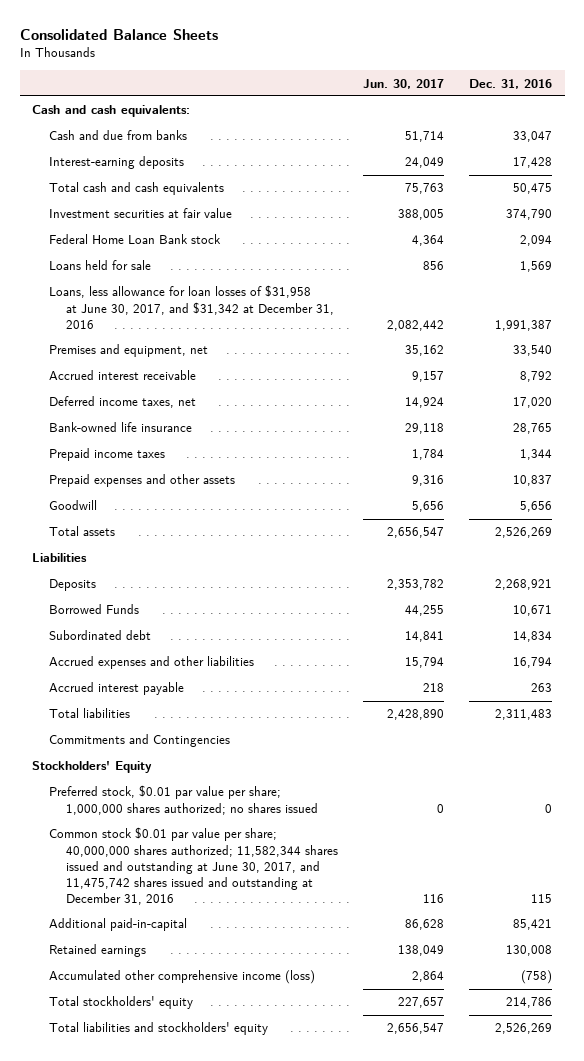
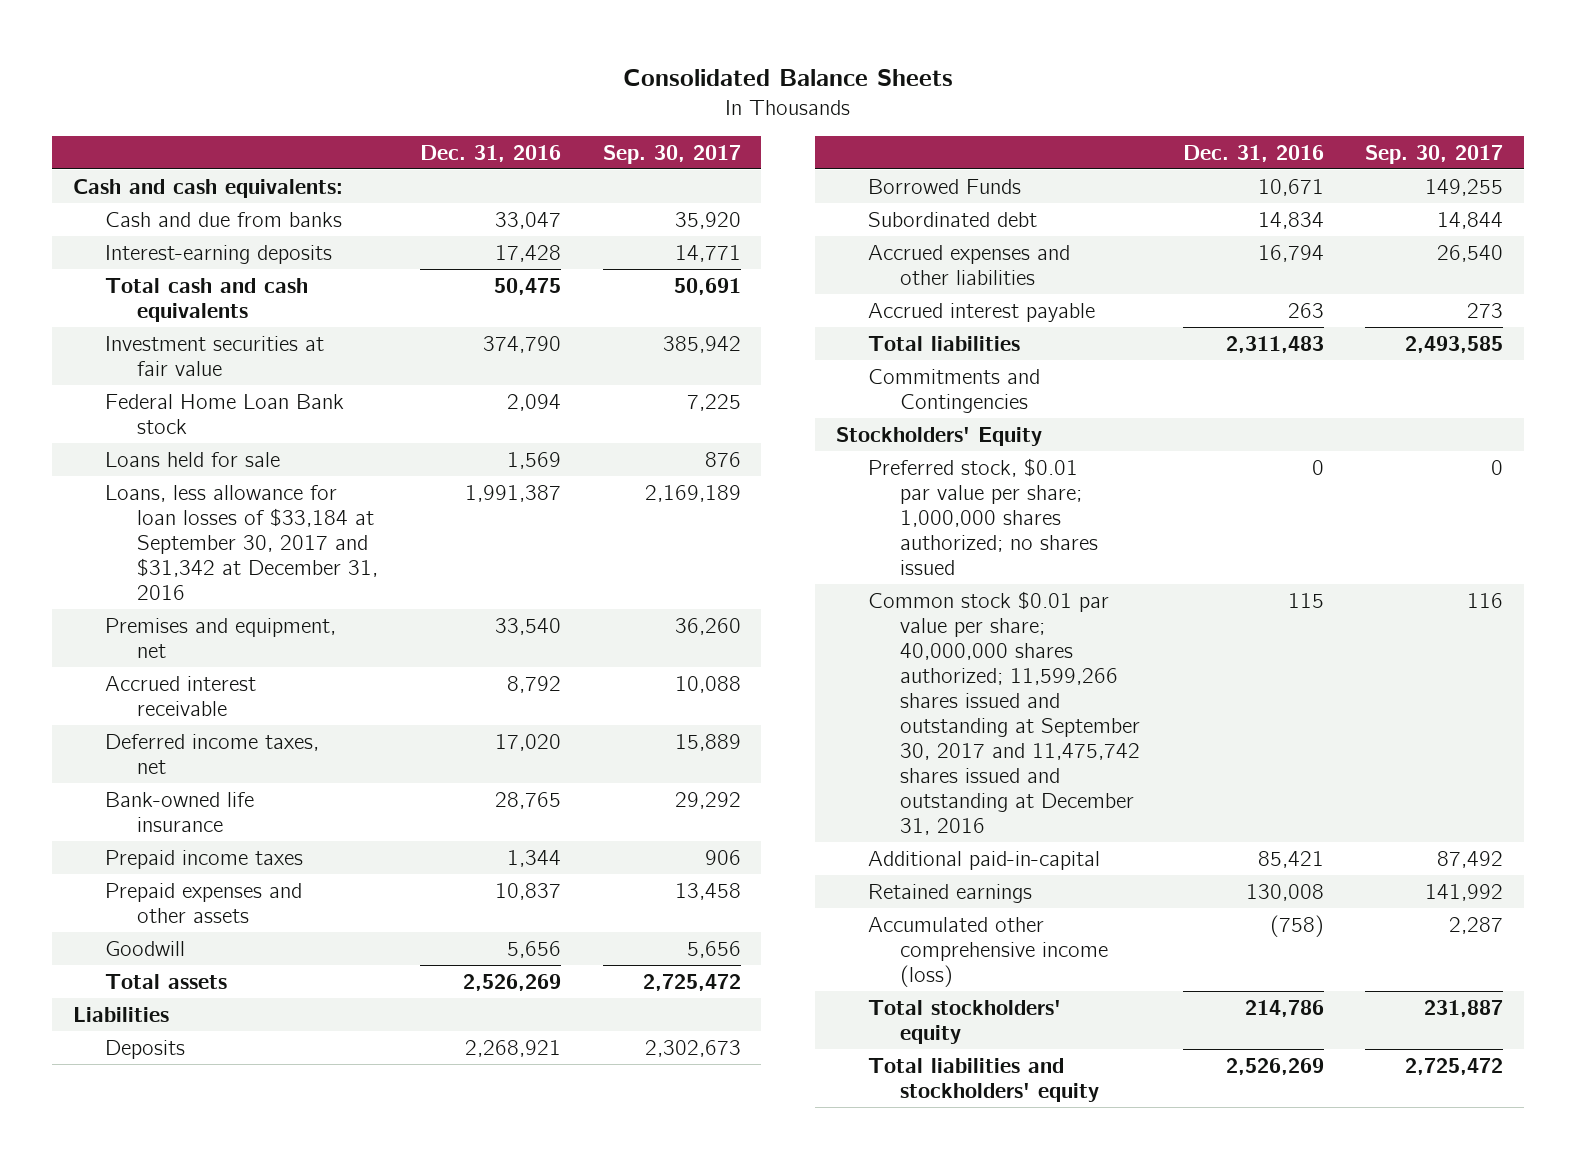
- | Jun. 30, 2017 | Dec. 31, 2016
+ | Dec. 31, 2016 | Sep. 30, 2017
- Loans, less allowance for loan losses of $31,958 at June 30, 2017, and $31,342 at December 31, 2016 | 2,082,442 | 1,991,387
+ Loans, less allowance for loan losses of $33,184 at September 30, 2017 and $31,342 at December 31, 2016 | 1,991,387 | 2,169,189
- Common stock $0.01 par value per share; 40,000,000 shares authorized; 11,582,344 shares issued and outstanding at June 30, 2017, and 11,475,742 shares issued and outstanding at December 31, 2016 | 116 | 115
+ Common stock $0.01 par value per share; 40,000,000 shares authorized; 11,599,266 shares issued and outstanding at September 30, 2017 and 11,475,742 shares issued and outstanding at December 31, 2016 | 115 | 116

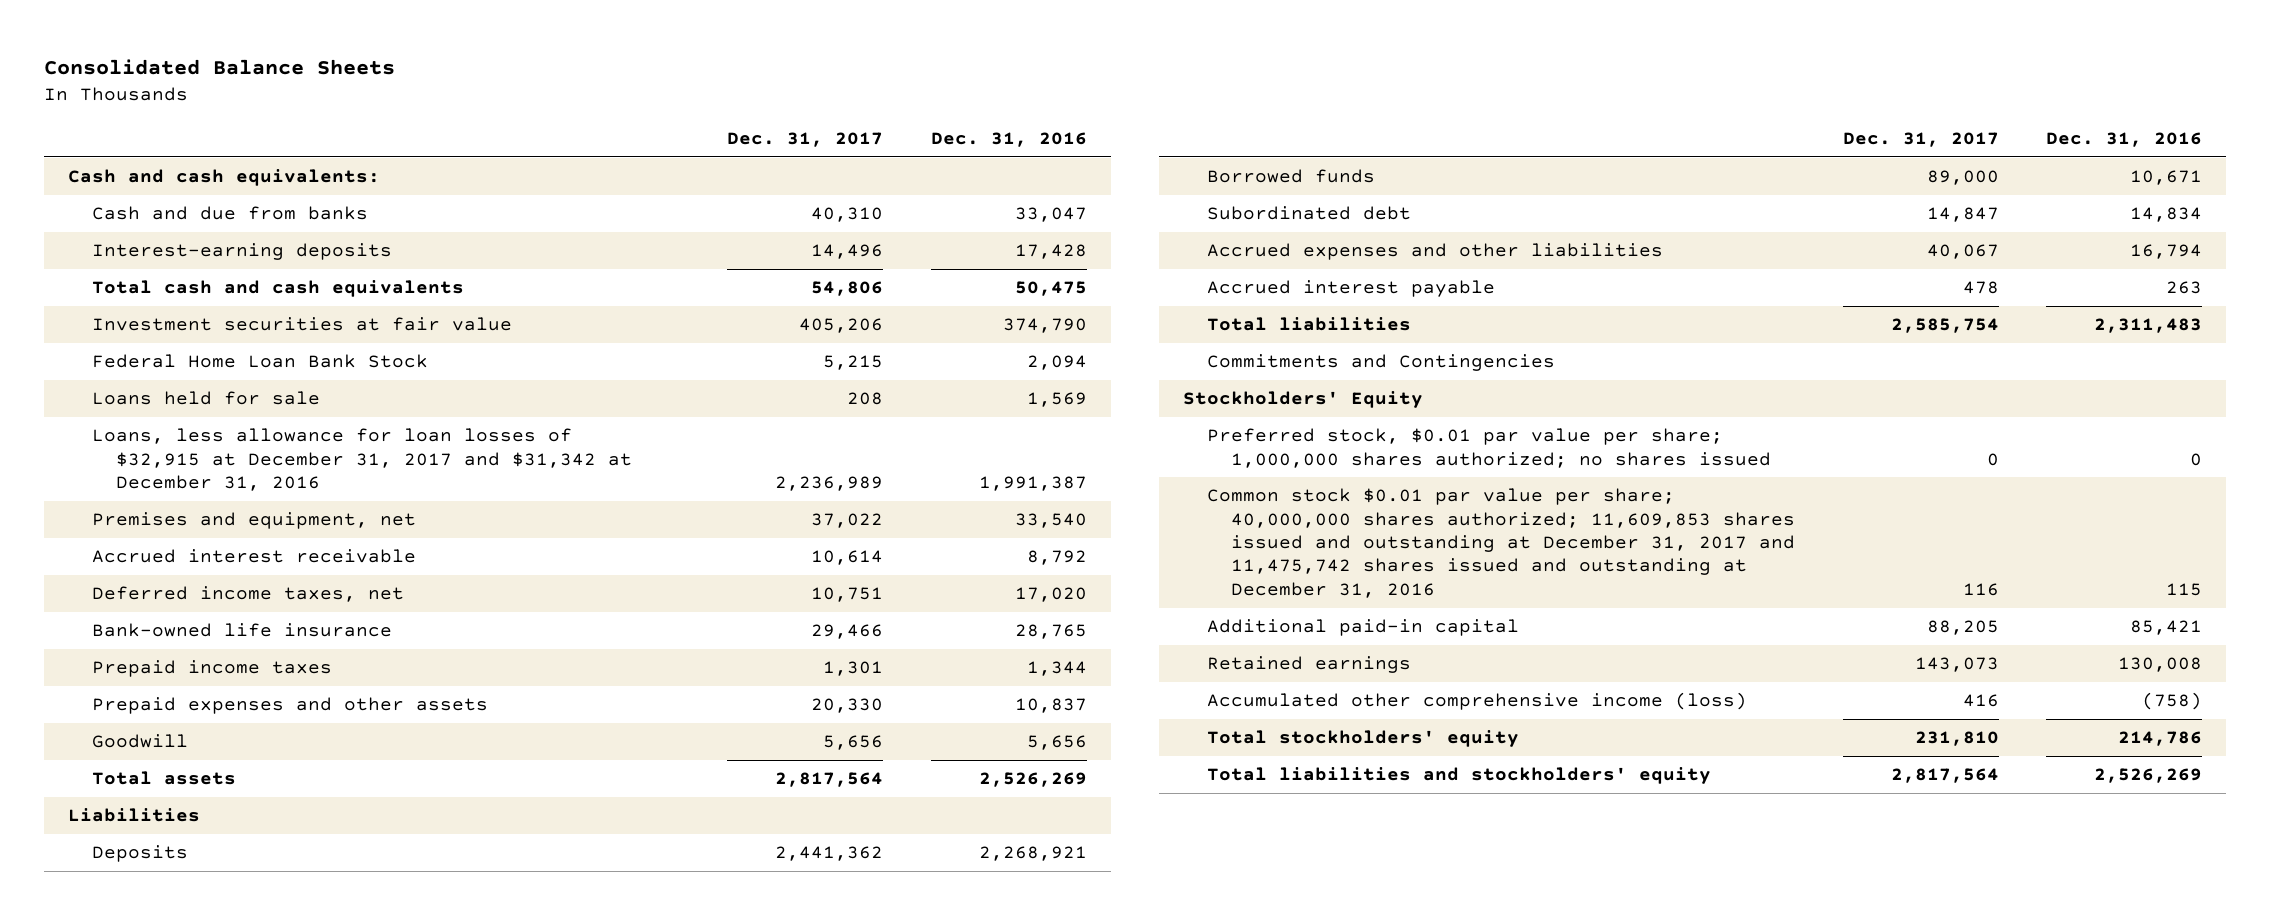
- | Dec. 31, 2016 | Sep. 30, 2017
+ | Dec. 31, 2017 | Dec. 31, 2016
- Federal Home Loan Bank stock | 2,094 | 7,225
+ Federal Home Loan Bank Stock | 5,215 | 2,094
- Loans, less allowance for loan losses of $33,184 at September 30, 2017 and $31,342 at December 31, 2016 | 1,991,387 | 2,169,189
+ Loans, less allowance for loan losses of $32,915 at December 31, 2017 and $31,342 at December 31, 2016 | 2,236,989 | 1,991,387
- Borrowed Funds | 10,671 | 149,255
+ Borrowed funds | 89,000 | 10,671
- Common stock $0.01 par value per share; 40,000,000 shares authorized; 11,599,266 shares issued and outstanding at September 30, 2017 and 11,475,742 shares issued and outstanding at December 31, 2016 | 115 | 116
- Additional paid-in-capital | 85,421 | 87,492
+ Common stock $0.01 par value per share; 40,000,000 shares authorized; 11,609,853 shares issued and outstanding at December 31, 2017 and 11,475,742 shares issued and outstanding at December 31, 2016 | 116 | 115
+ Additional paid-in capital | 88,205 | 85,421

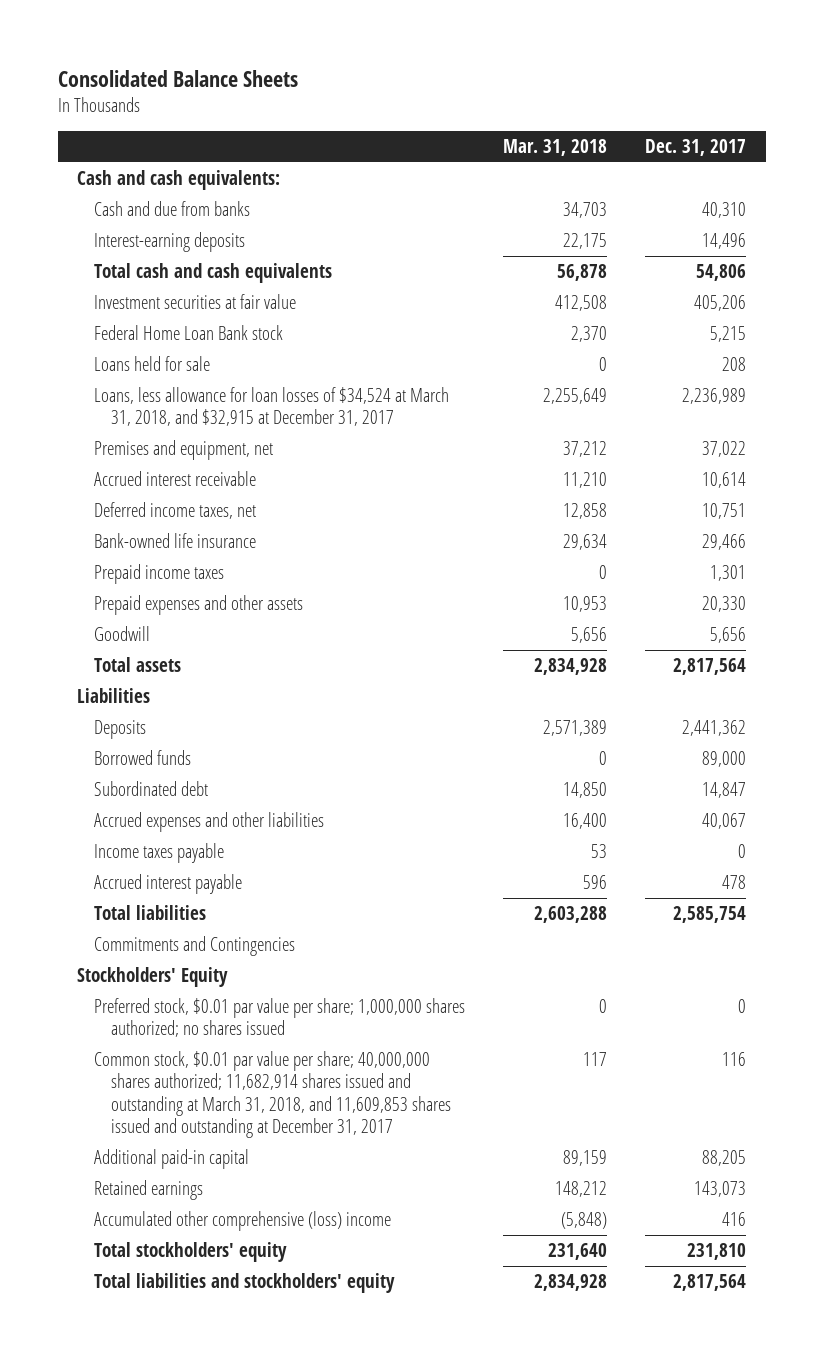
- | Dec. 31, 2017 | Dec. 31, 2016
+ | Mar. 31, 2018 | Dec. 31, 2017
- Federal Home Loan Bank Stock | 5,215 | 2,094
+ Federal Home Loan Bank stock | 2,370 | 5,215
- Loans, less allowance for loan losses of $32,915 at December 31, 2017 and $31,342 at December 31, 2016 | 2,236,989 | 1,991,387
+ Loans, less allowance for loan losses of $34,524 at March 31, 2018, and $32,915 at December 31, 2017 | 2,255,649 | 2,236,989
+ Income taxes payable | 53 | 0
- Common stock $0.01 par value per share; 40,000,000 shares authorized; 11,609,853 shares issued and outstanding at December 31, 2017 and 11,475,742 shares issued and outstanding at December 31, 2016 | 116 | 115
+ Common stock, $0.01 par value per share; 40,000,000 shares authorized; 11,682,914 shares issued and outstanding at March 31, 2018, and 11,609,853 shares issued and outstanding at December 31, 2017 | 117 | 116
- Accumulated other comprehensive income (loss) | 416 | (758)
+ Accumulated other comprehensive (loss) income | (5,848) | 416

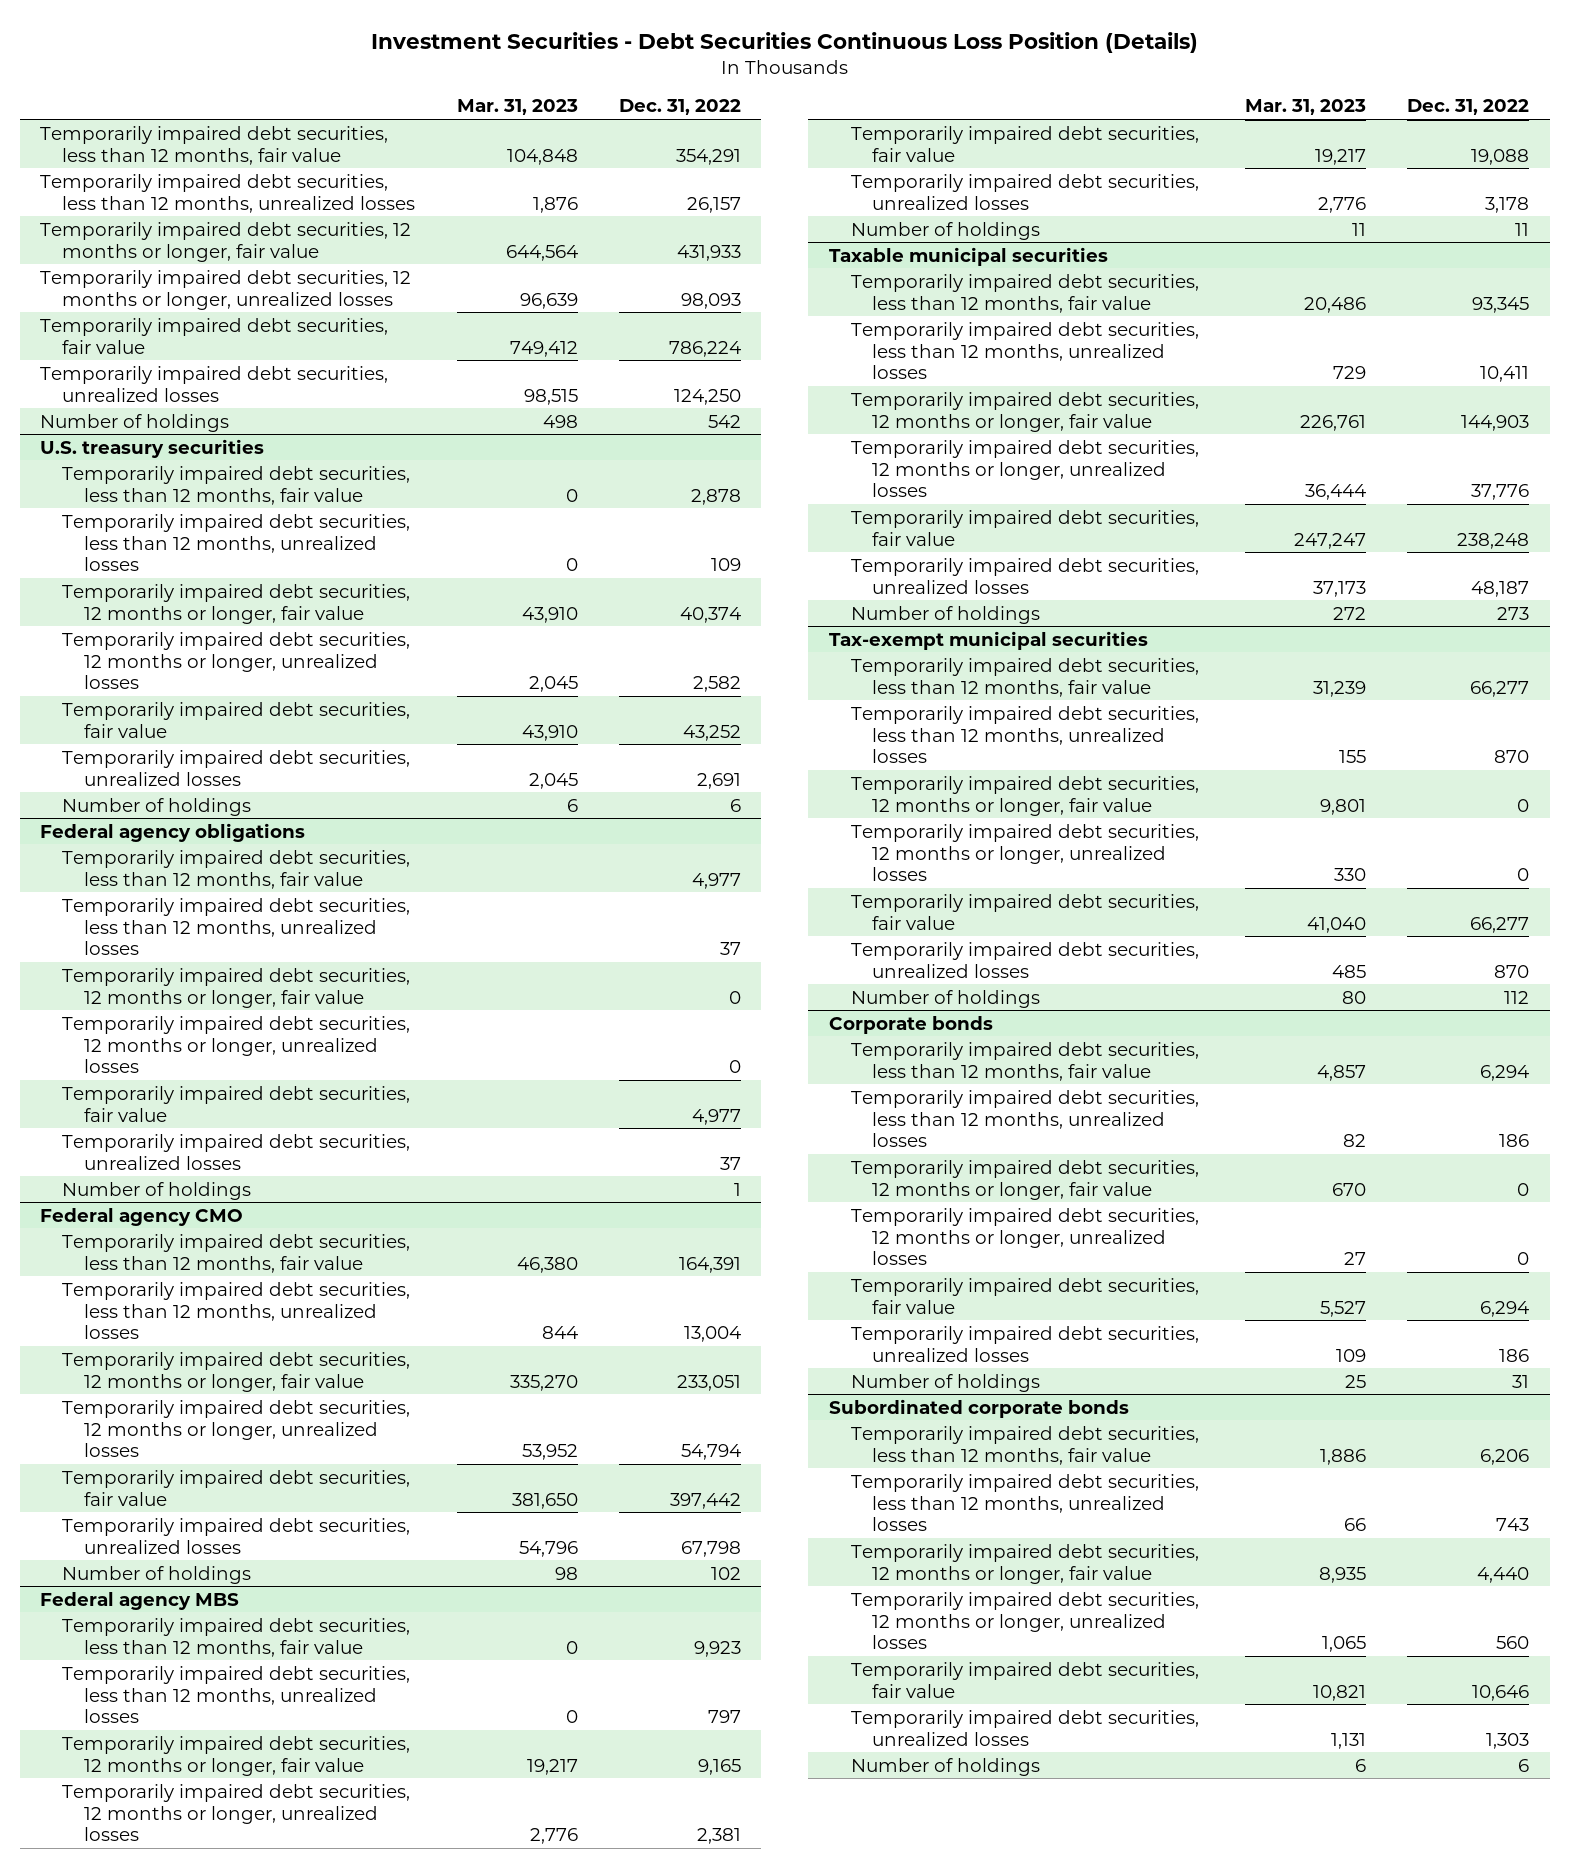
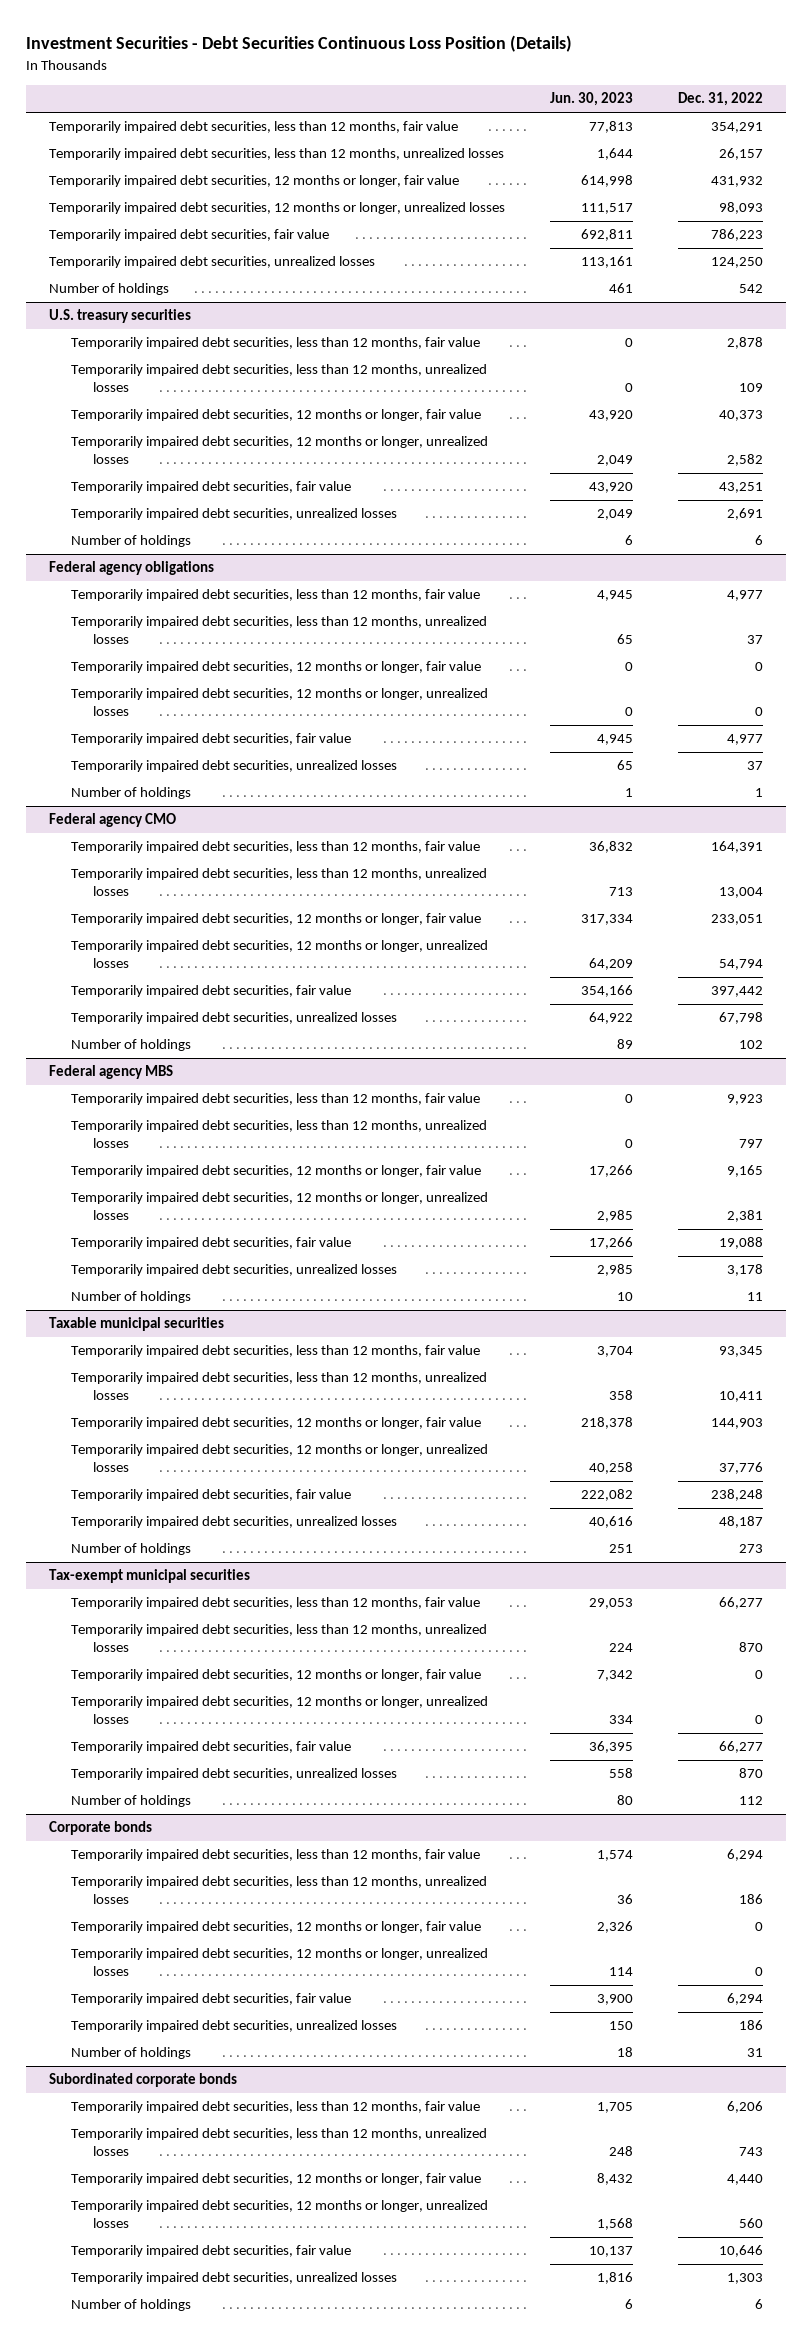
- | Mar. 31, 2023 | Dec. 31, 2022
+ | Jun. 30, 2023 | Dec. 31, 2022
- Temporarily impaired debt securities, 12 months or longer, fair value | 644,564 | 431,933
+ Temporarily impaired debt securities, 12 months or longer, fair value | 614,998 | 431,932
- Temporarily impaired debt securities, fair value | 749,412 | 786,224
+ Temporarily impaired debt securities, fair value | 692,811 | 786,223
@ U.S. treasury securities
- Temporarily impaired debt securities, 12 months or longer, fair value | 43,910 | 40,374
+ Temporarily impaired debt securities, 12 months or longer, fair value | 43,920 | 40,373
- Temporarily impaired debt securities, fair value | 43,910 | 43,252
+ Temporarily impaired debt securities, fair value | 43,920 | 43,251

